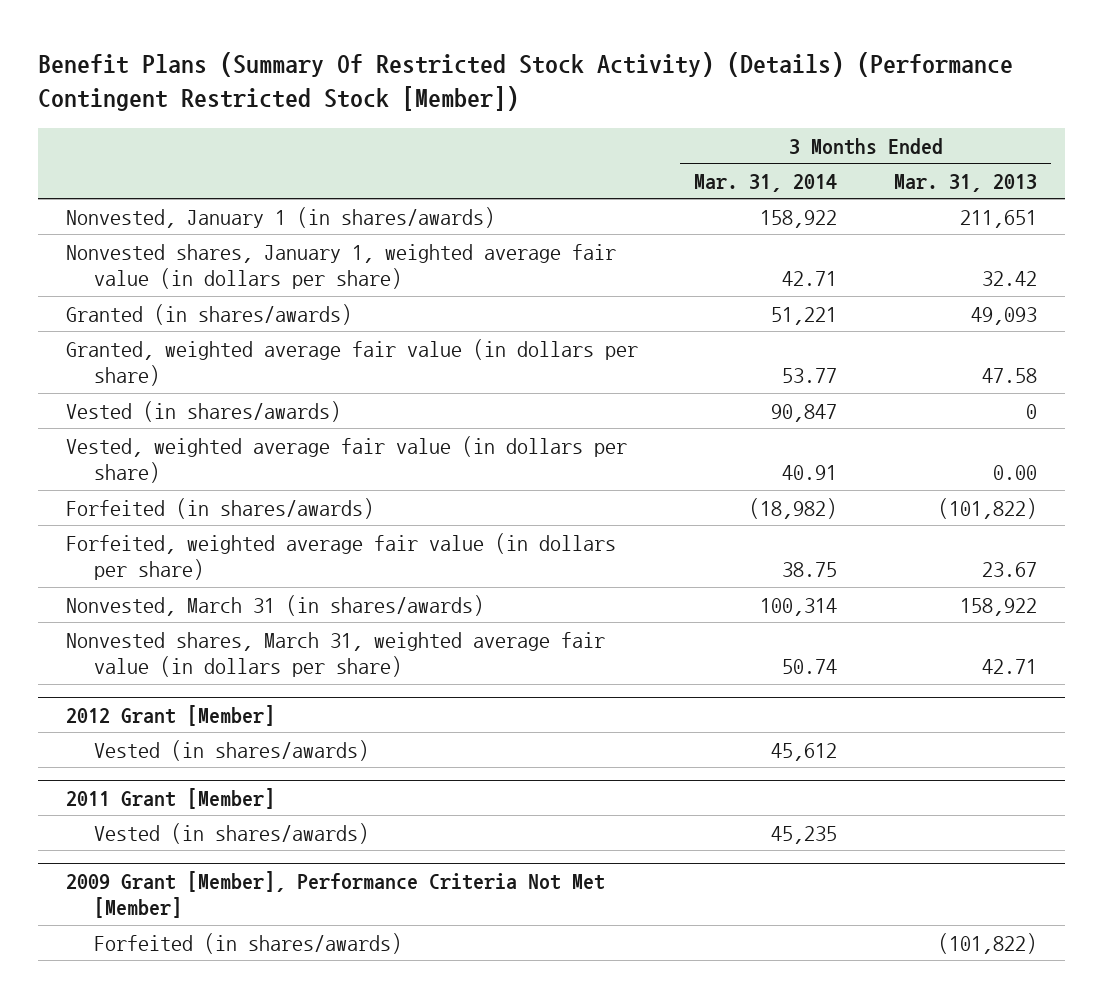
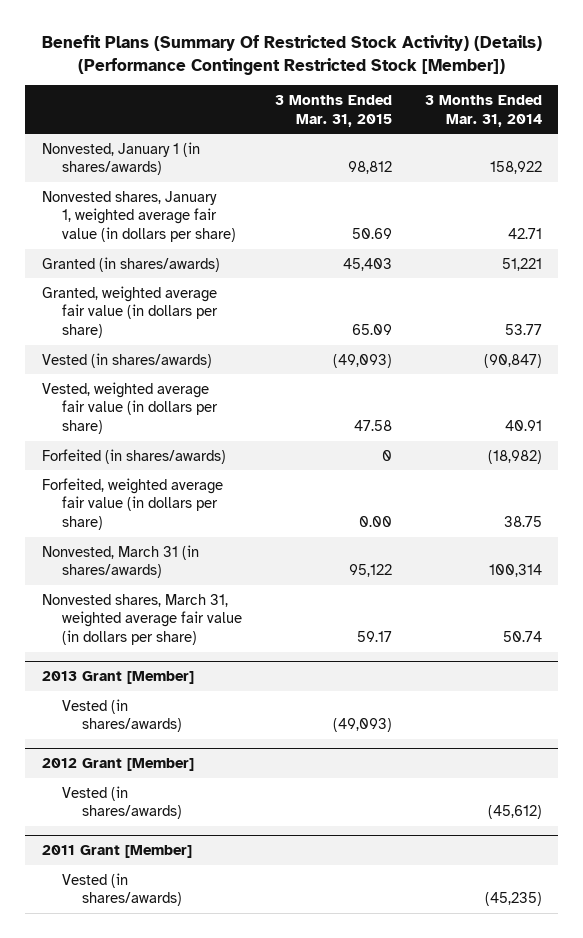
- | 3 Months Ended Mar. 31, 2014 | 3 Months Ended Mar. 31, 2013
+ | 3 Months Ended Mar. 31, 2015 | 3 Months Ended Mar. 31, 2014
- Vested (in shares/awards) | 90,847 | 0
+ Vested (in shares/awards) | (49,093) | (90,847)
+ 2013 Grant [Member]
+ Vested (in shares/awards) | (49,093) |
@ 2012 Grant [Member]
- Vested (in shares/awards) | 45,612 |
+ Vested (in shares/awards) | | (45,612)
@ 2011 Grant [Member]
- Vested (in shares/awards) | 45,235 |
- 2009 Grant [Member], Performance Criteria Not Met [Member]
- Forfeited (in shares/awards) | | (101,822)
@ 2011 Grant [Member]
+ Vested (in shares/awards) | | (45,235)

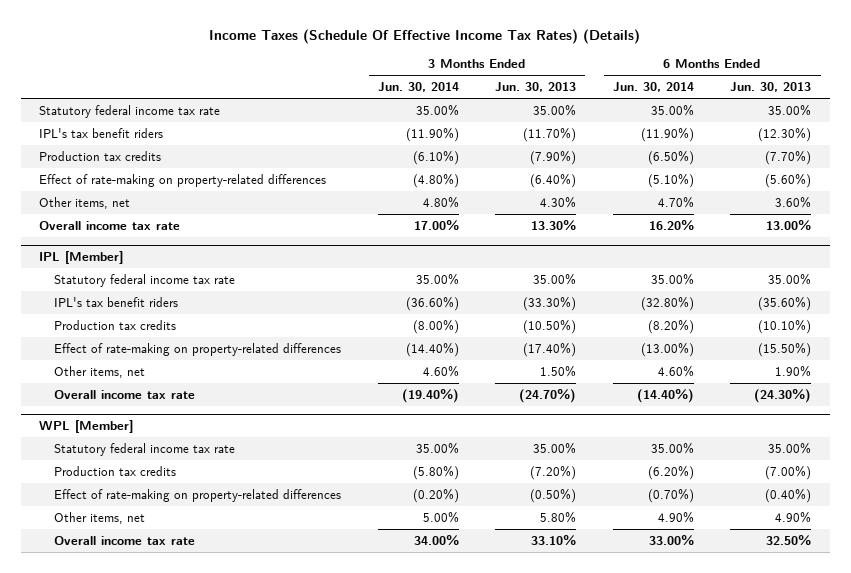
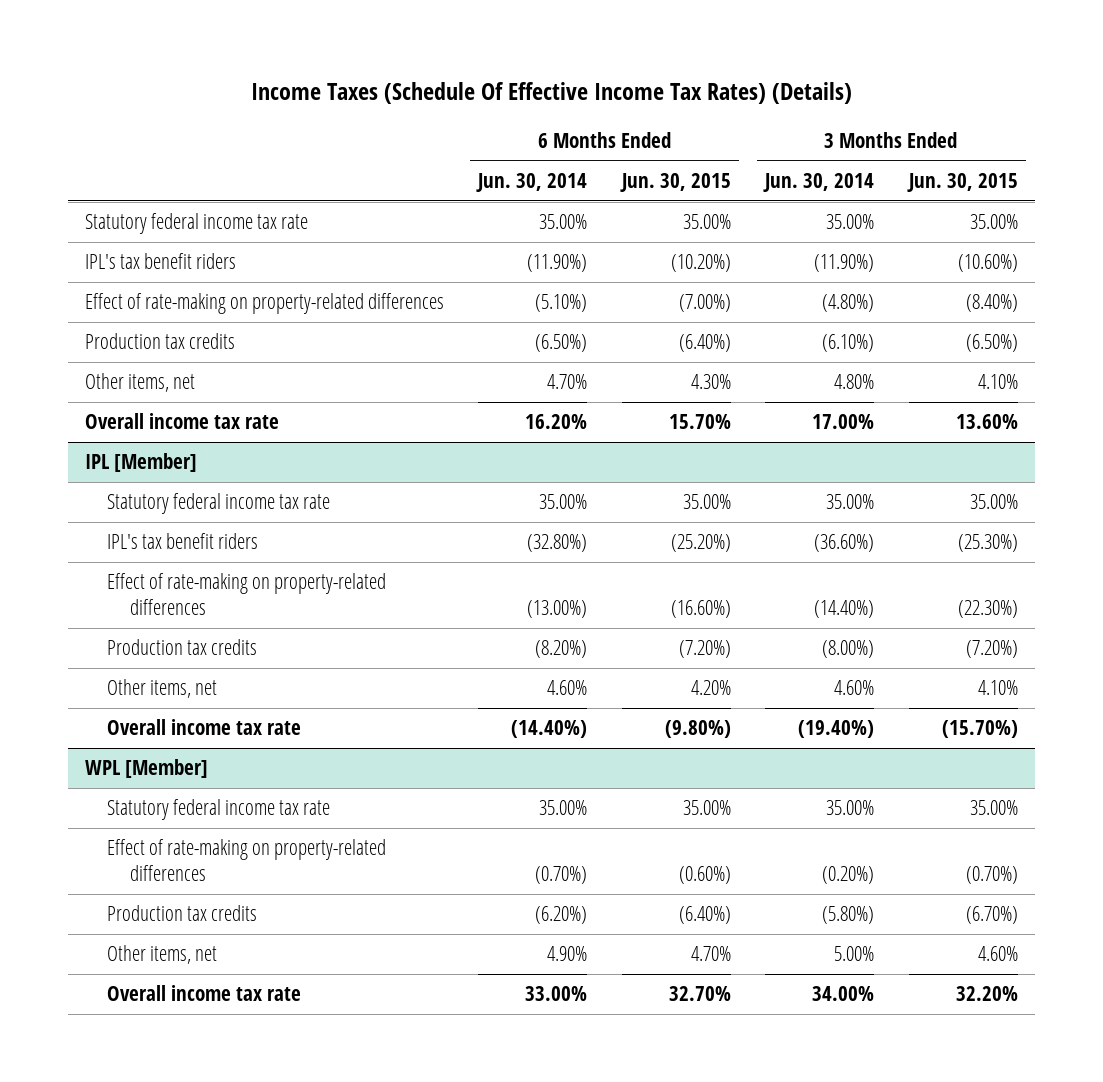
- | 3 Months Ended Jun. 30, 2014 | 3 Months Ended Jun. 30, 2013 | 6 Months Ended Jun. 30, 2014 | 6 Months Ended Jun. 30, 2013
+ | 6 Months Ended Jun. 30, 2014 | 6 Months Ended Jun. 30, 2015 | 3 Months Ended Jun. 30, 2014 | 3 Months Ended Jun. 30, 2015
moved down: Production tax credits | (6.50%) | (6.40%) | (6.10%) | (6.50%)
@ IPL [Member]
moved down: Production tax credits | (8.20%) | (7.20%) | (8.00%) | (7.20%)
@ WPL [Member]
moved down: Production tax credits | (6.20%) | (6.40%) | (5.80%) | (6.70%)

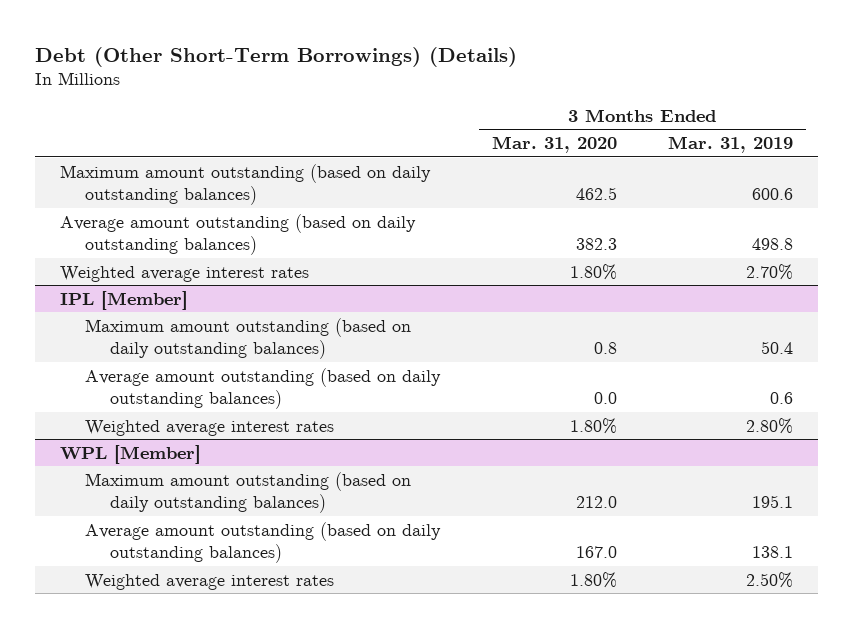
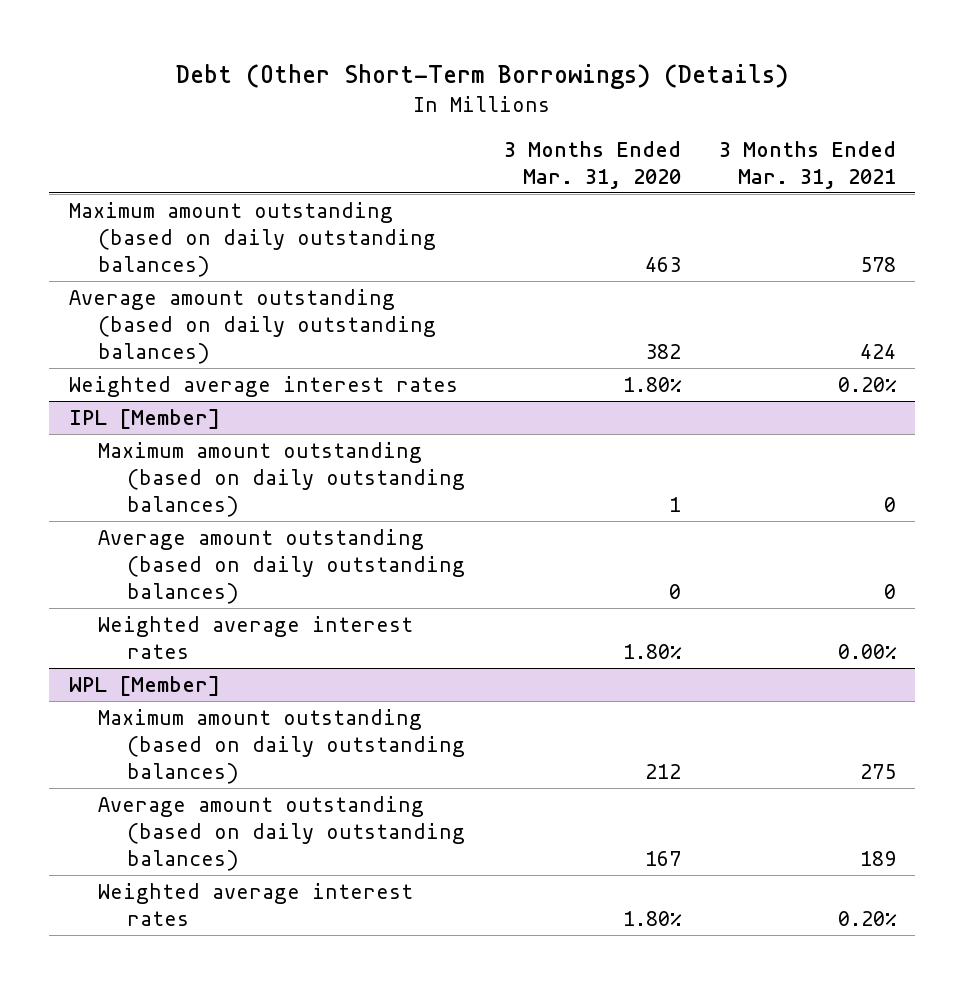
- | 3 Months Ended Mar. 31, 2020 | 3 Months Ended Mar. 31, 2019
+ | 3 Months Ended Mar. 31, 2020 | 3 Months Ended Mar. 31, 2021
- Maximum amount outstanding (based on daily outstanding balances) | 462.5 | 600.6
- Average amount outstanding (based on daily outstanding balances) | 382.3 | 498.8
+ Maximum amount outstanding (based on daily outstanding balances) | 463 | 578
+ Average amount outstanding (based on daily outstanding balances) | 382 | 424
@ IPL [Member]
- Maximum amount outstanding (based on daily outstanding balances) | 0.8 | 50.4
- Average amount outstanding (based on daily outstanding balances) | 0.0 | 0.6
+ Maximum amount outstanding (based on daily outstanding balances) | 1 | 0
+ Average amount outstanding (based on daily outstanding balances) | 0 | 0
@ WPL [Member]
- Maximum amount outstanding (based on daily outstanding balances) | 212.0 | 195.1
- Average amount outstanding (based on daily outstanding balances) | 167.0 | 138.1
+ Maximum amount outstanding (based on daily outstanding balances) | 212 | 275
+ Average amount outstanding (based on daily outstanding balances) | 167 | 189

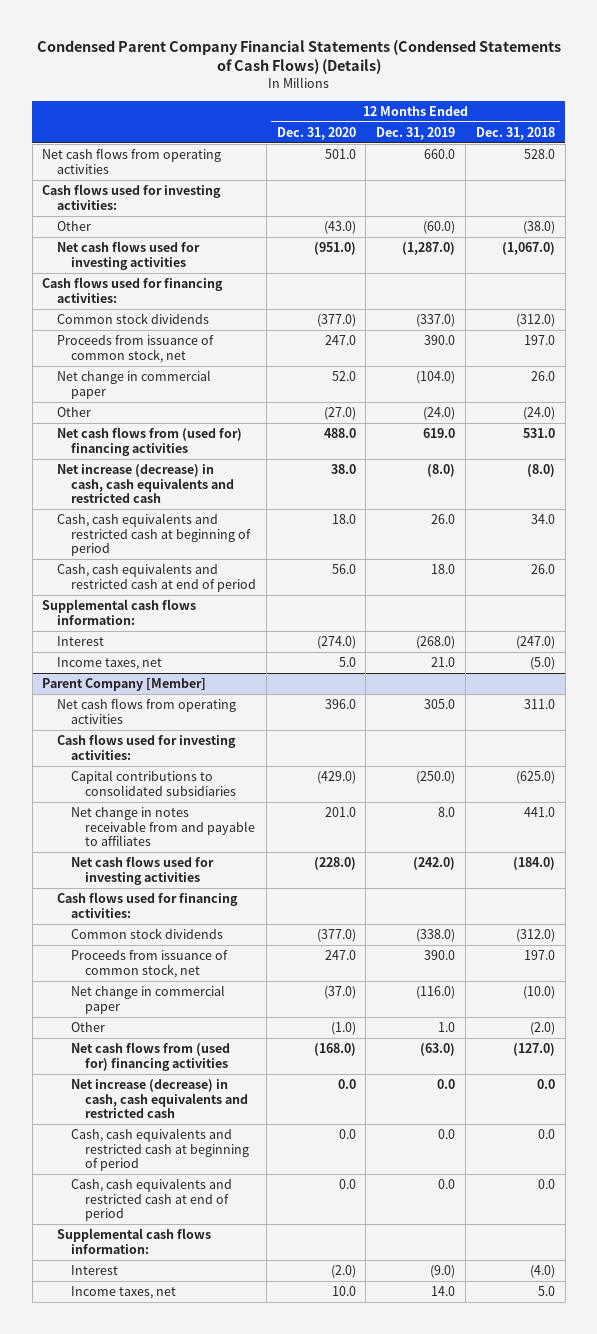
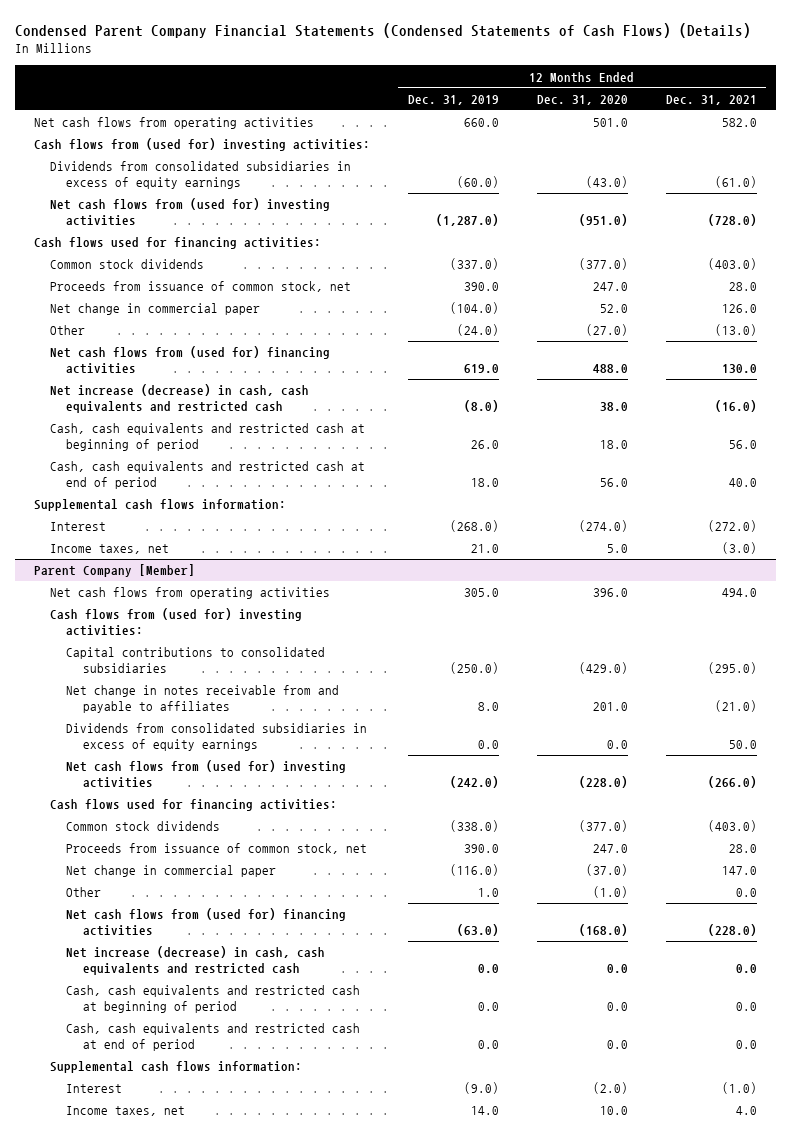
- | 12 Months Ended Dec. 31, 2020 | 12 Months Ended Dec. 31, 2019 | 12 Months Ended Dec. 31, 2018
+ | 12 Months Ended Dec. 31, 2019 | 12 Months Ended Dec. 31, 2020 | 12 Months Ended Dec. 31, 2021
- Cash flows used for investing activities:
- Other | (43.0) | (60.0) | (38.0)
- Net cash flows used for investing activities | (951.0) | (1,287.0) | (1,067.0)
+ Cash flows from (used for) investing activities:
+ Dividends from consolidated subsidiaries in excess of equity earnings | (60.0) | (43.0) | (61.0)
+ Net cash flows from (used for) investing activities | (1,287.0) | (951.0) | (728.0)
@ Parent Company [Member]
- Cash flows used for investing activities:
+ Cash flows from (used for) investing activities:
- Net cash flows used for investing activities | (228.0) | (242.0) | (184.0)
+ Dividends from consolidated subsidiaries in excess of equity earnings | 0.0 | 0.0 | 50.0
+ Net cash flows from (used for) investing activities | (242.0) | (228.0) | (266.0)

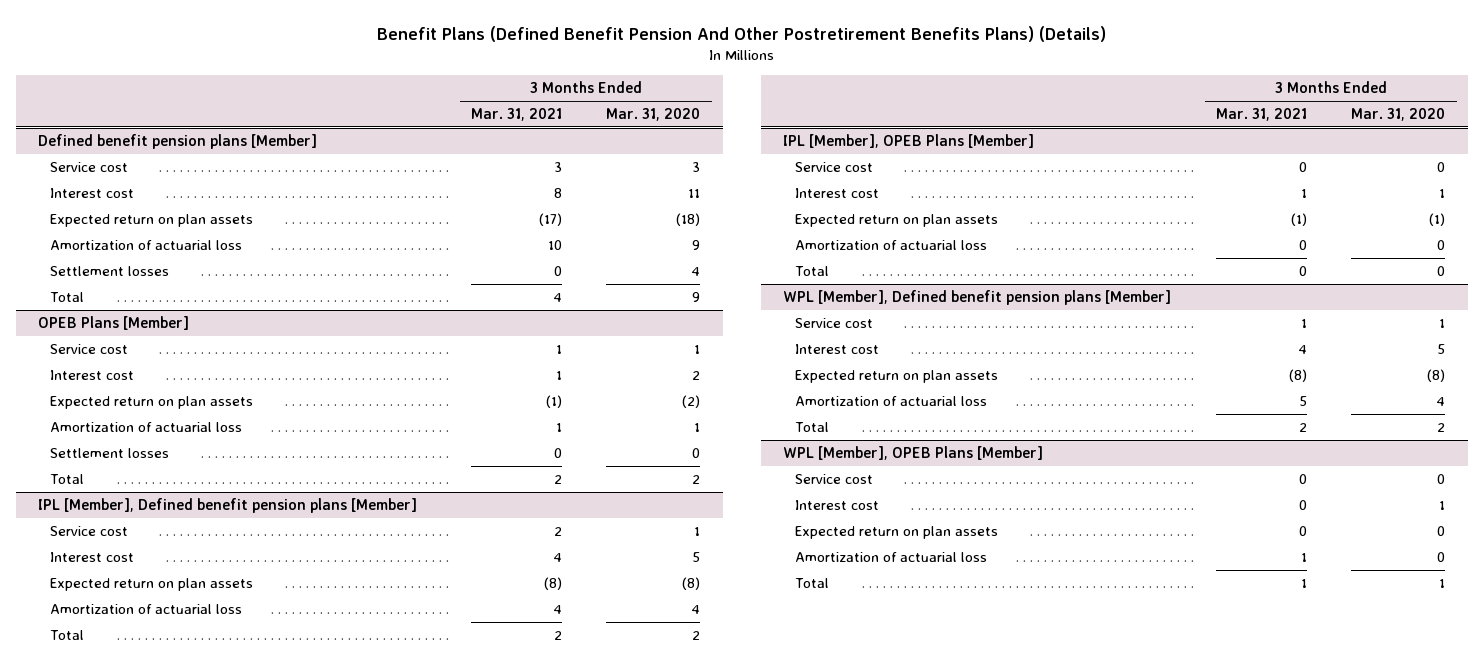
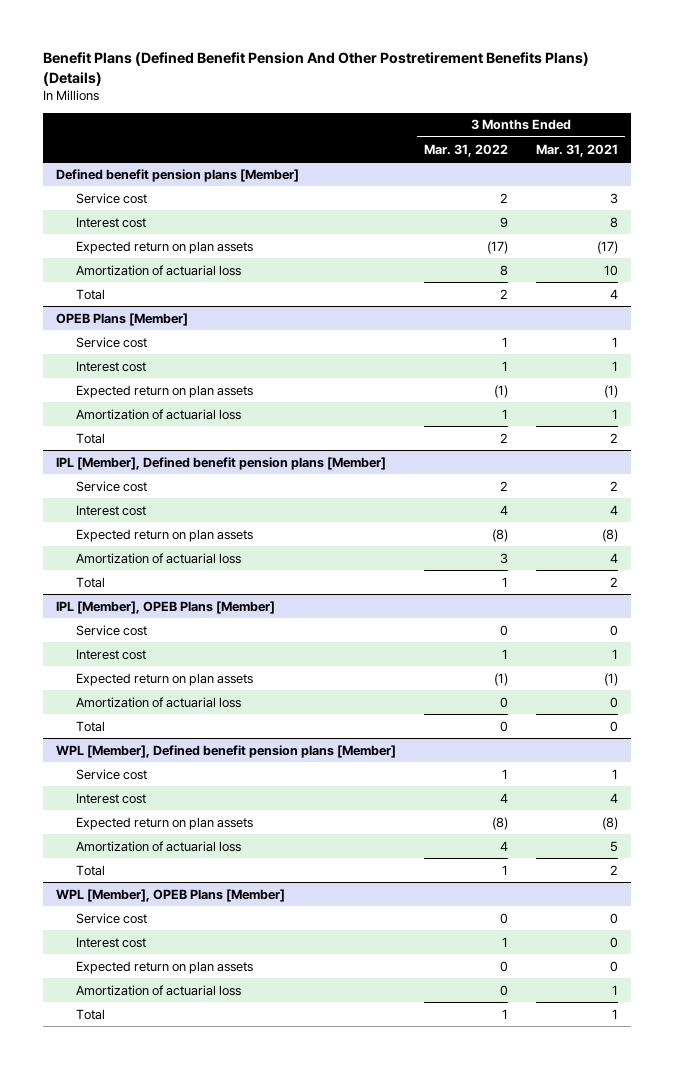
- | 3 Months Ended Mar. 31, 2021 | 3 Months Ended Mar. 31, 2020
+ | 3 Months Ended Mar. 31, 2022 | 3 Months Ended Mar. 31, 2021
@ Defined benefit pension plans [Member]
- Settlement losses | 0 | 4
@ OPEB Plans [Member]
- Settlement losses | 0 | 0

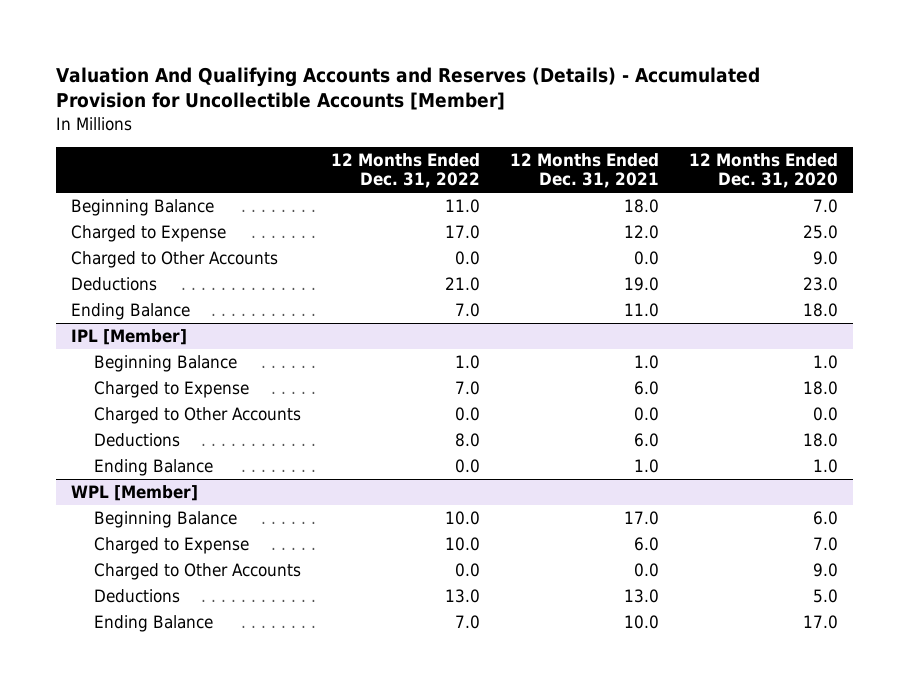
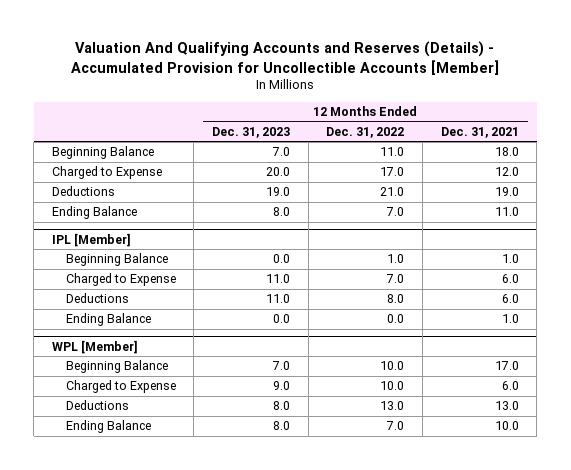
- | 12 Months Ended Dec. 31, 2022 | 12 Months Ended Dec. 31, 2021 | 12 Months Ended Dec. 31, 2020
+ | 12 Months Ended Dec. 31, 2023 | 12 Months Ended Dec. 31, 2022 | 12 Months Ended Dec. 31, 2021
- Charged to Other Accounts | 0.0 | 0.0 | 9.0
@ IPL [Member]
- Charged to Other Accounts | 0.0 | 0.0 | 0.0
@ WPL [Member]
- Charged to Other Accounts | 0.0 | 0.0 | 9.0

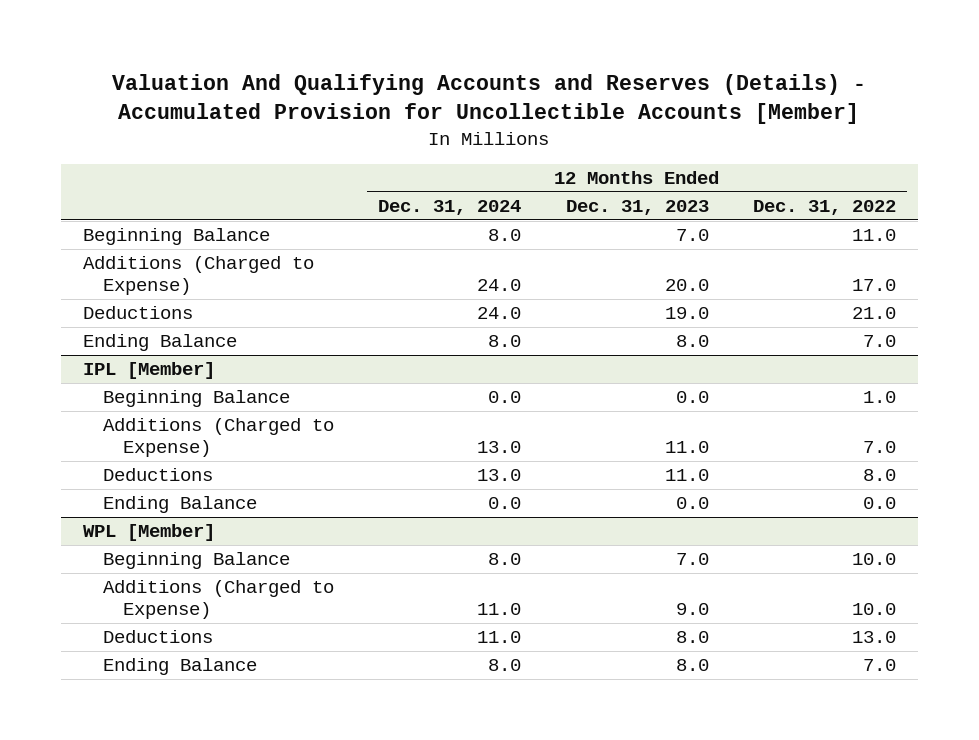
- | 12 Months Ended Dec. 31, 2023 | 12 Months Ended Dec. 31, 2022 | 12 Months Ended Dec. 31, 2021
+ | 12 Months Ended Dec. 31, 2024 | 12 Months Ended Dec. 31, 2023 | 12 Months Ended Dec. 31, 2022
- Charged to Expense | 20.0 | 17.0 | 12.0
+ Additions (Charged to Expense) | 24.0 | 20.0 | 17.0
@ IPL [Member]
- Charged to Expense | 11.0 | 7.0 | 6.0
+ Additions (Charged to Expense) | 13.0 | 11.0 | 7.0
@ WPL [Member]
- Charged to Expense | 9.0 | 10.0 | 6.0
+ Additions (Charged to Expense) | 11.0 | 9.0 | 10.0

